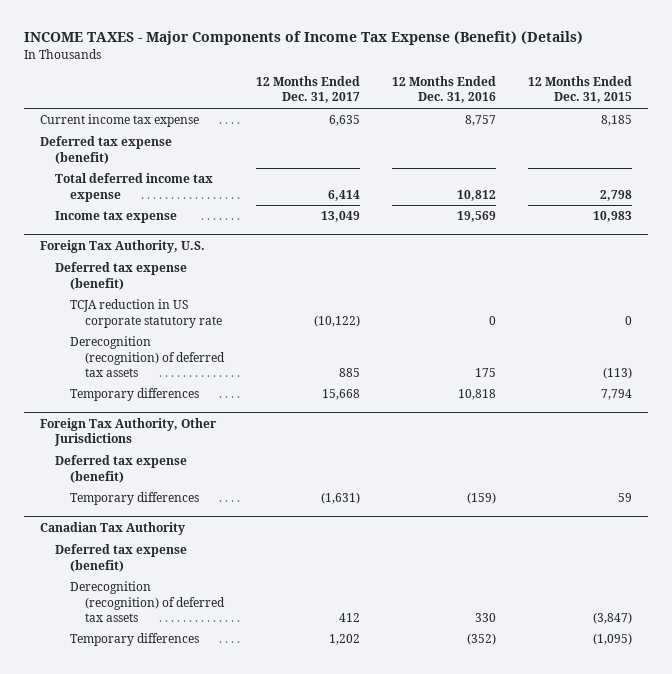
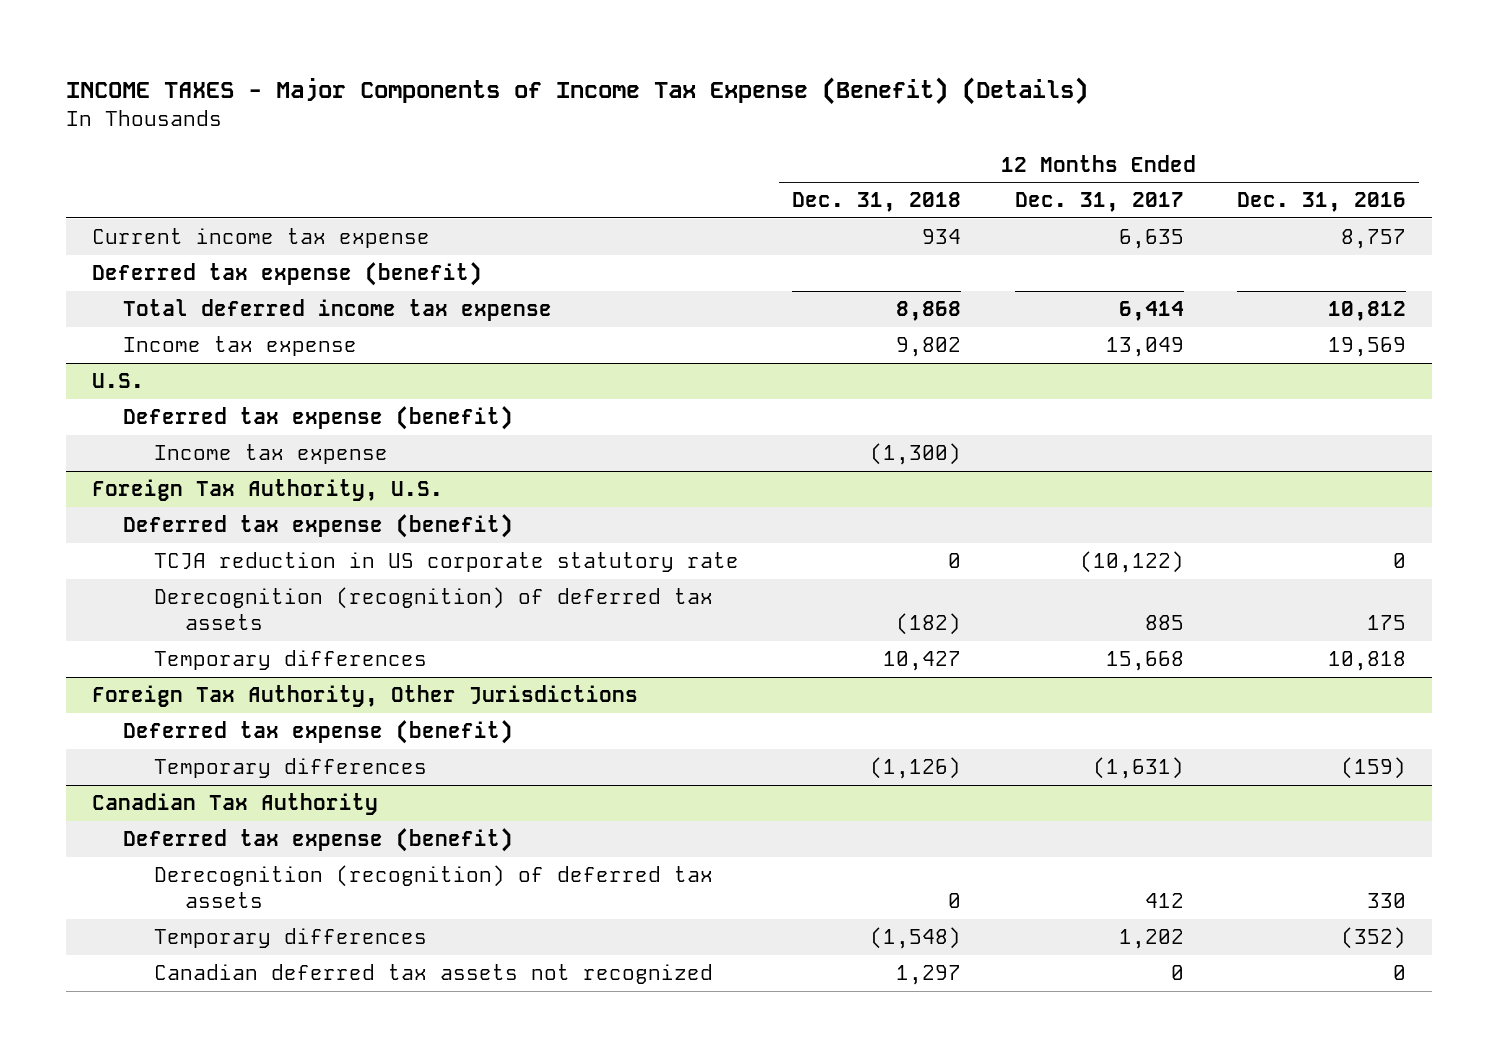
- | 12 Months Ended Dec. 31, 2017 | 12 Months Ended Dec. 31, 2016 | 12 Months Ended Dec. 31, 2015
+ | 12 Months Ended Dec. 31, 2018 | 12 Months Ended Dec. 31, 2017 | 12 Months Ended Dec. 31, 2016
+ U.S.
+ Deferred tax expense (benefit)
+ Income tax expense | (1,300) | |
@ Canadian Tax Authority
+ Canadian deferred tax assets not recognized | 1,297 | 0 | 0

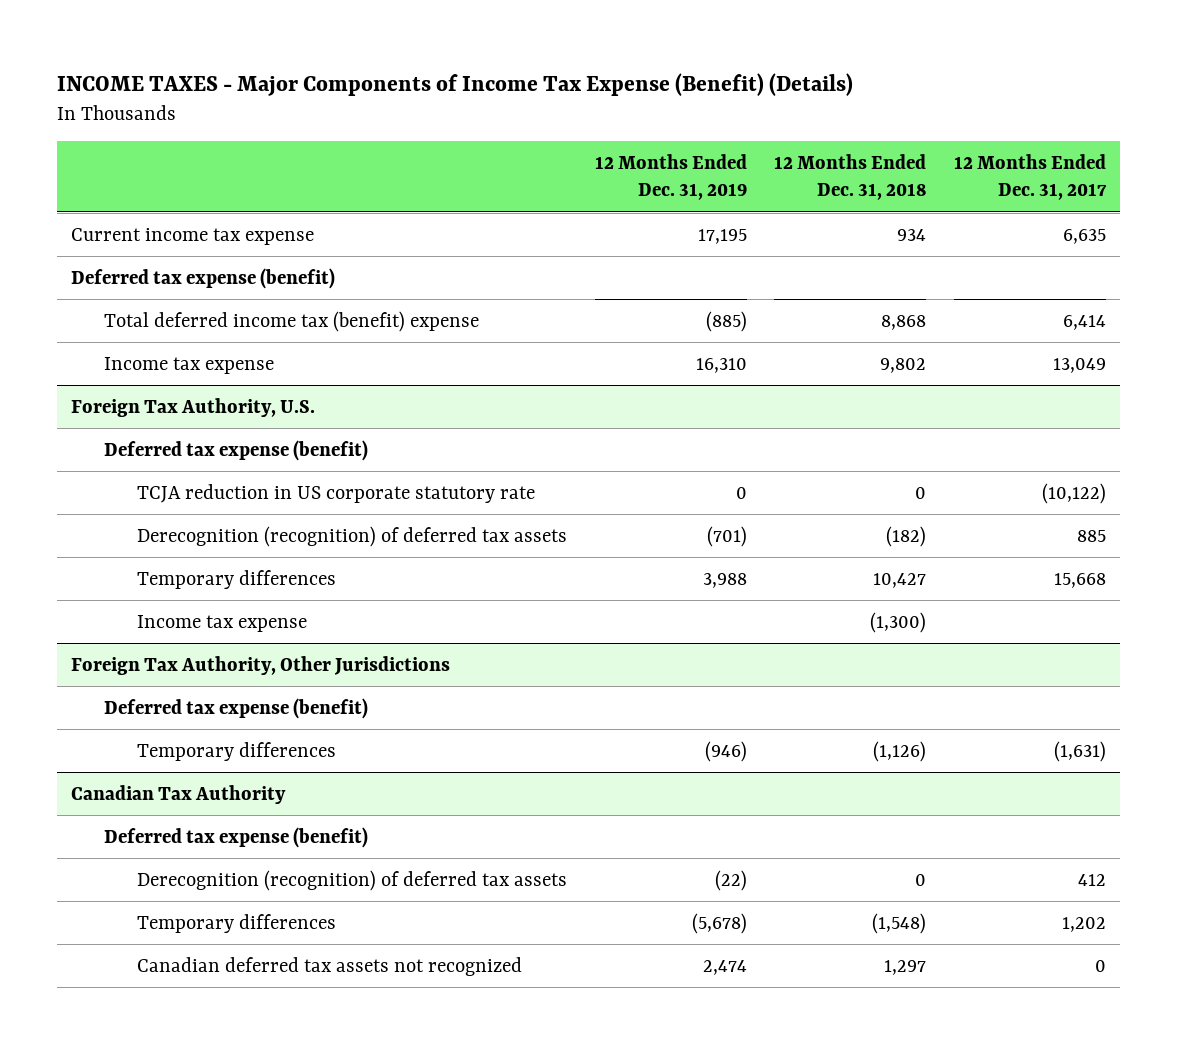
- | 12 Months Ended Dec. 31, 2018 | 12 Months Ended Dec. 31, 2017 | 12 Months Ended Dec. 31, 2016
+ | 12 Months Ended Dec. 31, 2019 | 12 Months Ended Dec. 31, 2018 | 12 Months Ended Dec. 31, 2017
- Total deferred income tax expense | 8,868 | 6,414 | 10,812
+ Total deferred income tax (benefit) expense | (885) | 8,868 | 6,414
- U.S.
- Deferred tax expense (benefit)
- Income tax expense | (1,300) | |
@ Foreign Tax Authority, U.S.
+ Income tax expense | | (1,300) |

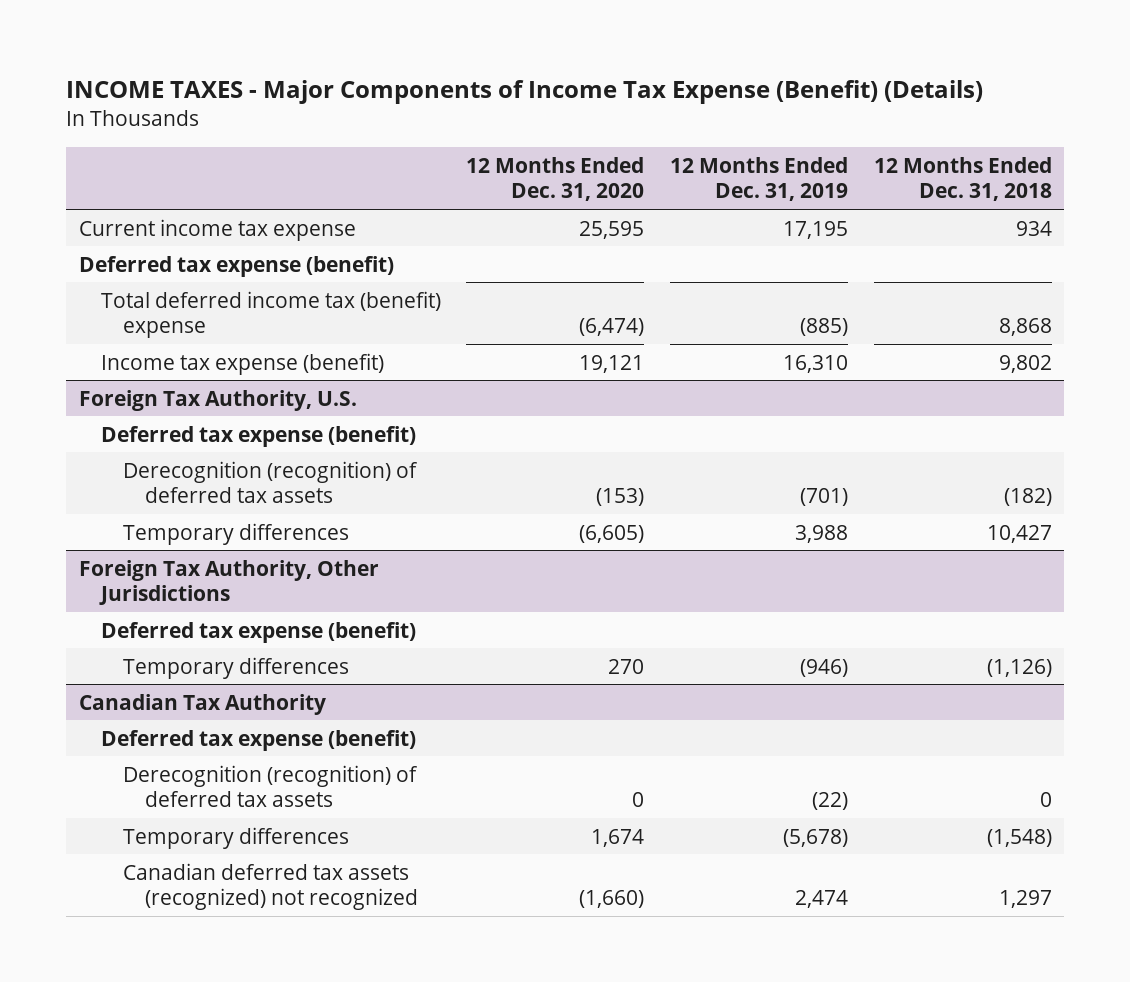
- | 12 Months Ended Dec. 31, 2019 | 12 Months Ended Dec. 31, 2018 | 12 Months Ended Dec. 31, 2017
+ | 12 Months Ended Dec. 31, 2020 | 12 Months Ended Dec. 31, 2019 | 12 Months Ended Dec. 31, 2018
- Income tax expense | 16,310 | 9,802 | 13,049
+ Income tax expense (benefit) | 19,121 | 16,310 | 9,802
@ Foreign Tax Authority, U.S.
- TCJA reduction in US corporate statutory rate | 0 | 0 | (10,122)
- Income tax expense | | (1,300) |
@ Canadian Tax Authority
- Canadian deferred tax assets not recognized | 2,474 | 1,297 | 0
+ Canadian deferred tax assets (recognized) not recognized | (1,660) | 2,474 | 1,297

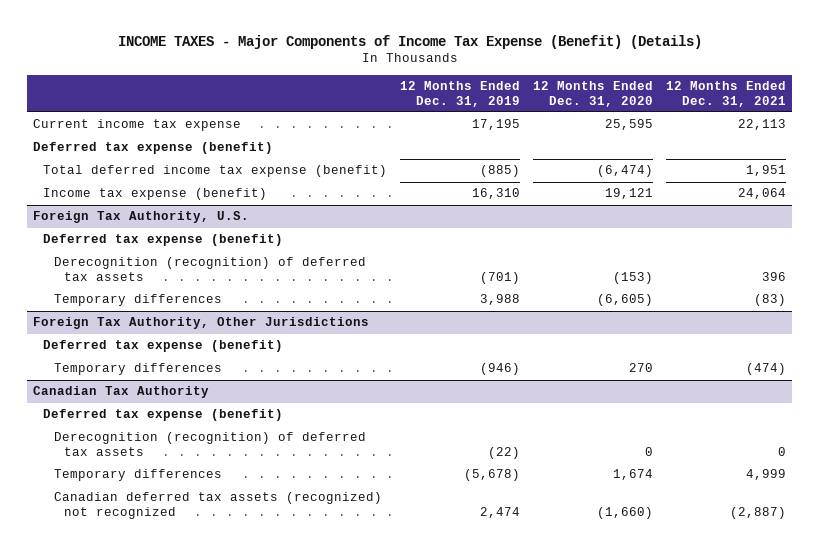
- | 12 Months Ended Dec. 31, 2020 | 12 Months Ended Dec. 31, 2019 | 12 Months Ended Dec. 31, 2018
+ | 12 Months Ended Dec. 31, 2019 | 12 Months Ended Dec. 31, 2020 | 12 Months Ended Dec. 31, 2021
- Total deferred income tax (benefit) expense | (6,474) | (885) | 8,868
+ Total deferred income tax expense (benefit) | (885) | (6,474) | 1,951

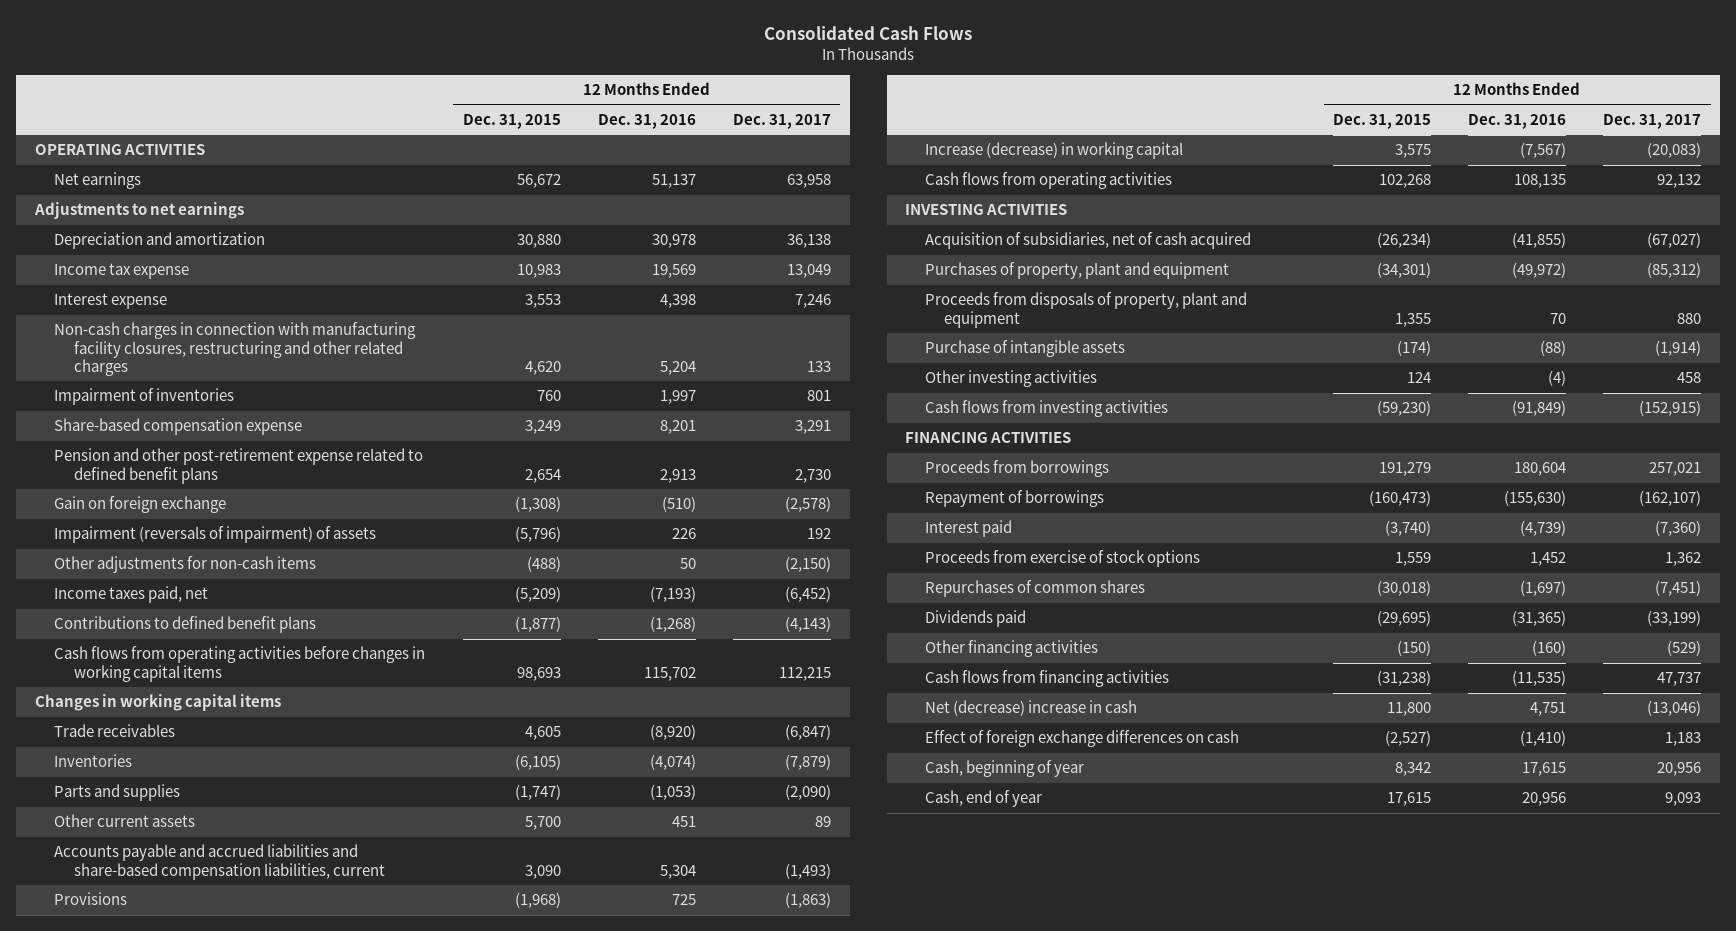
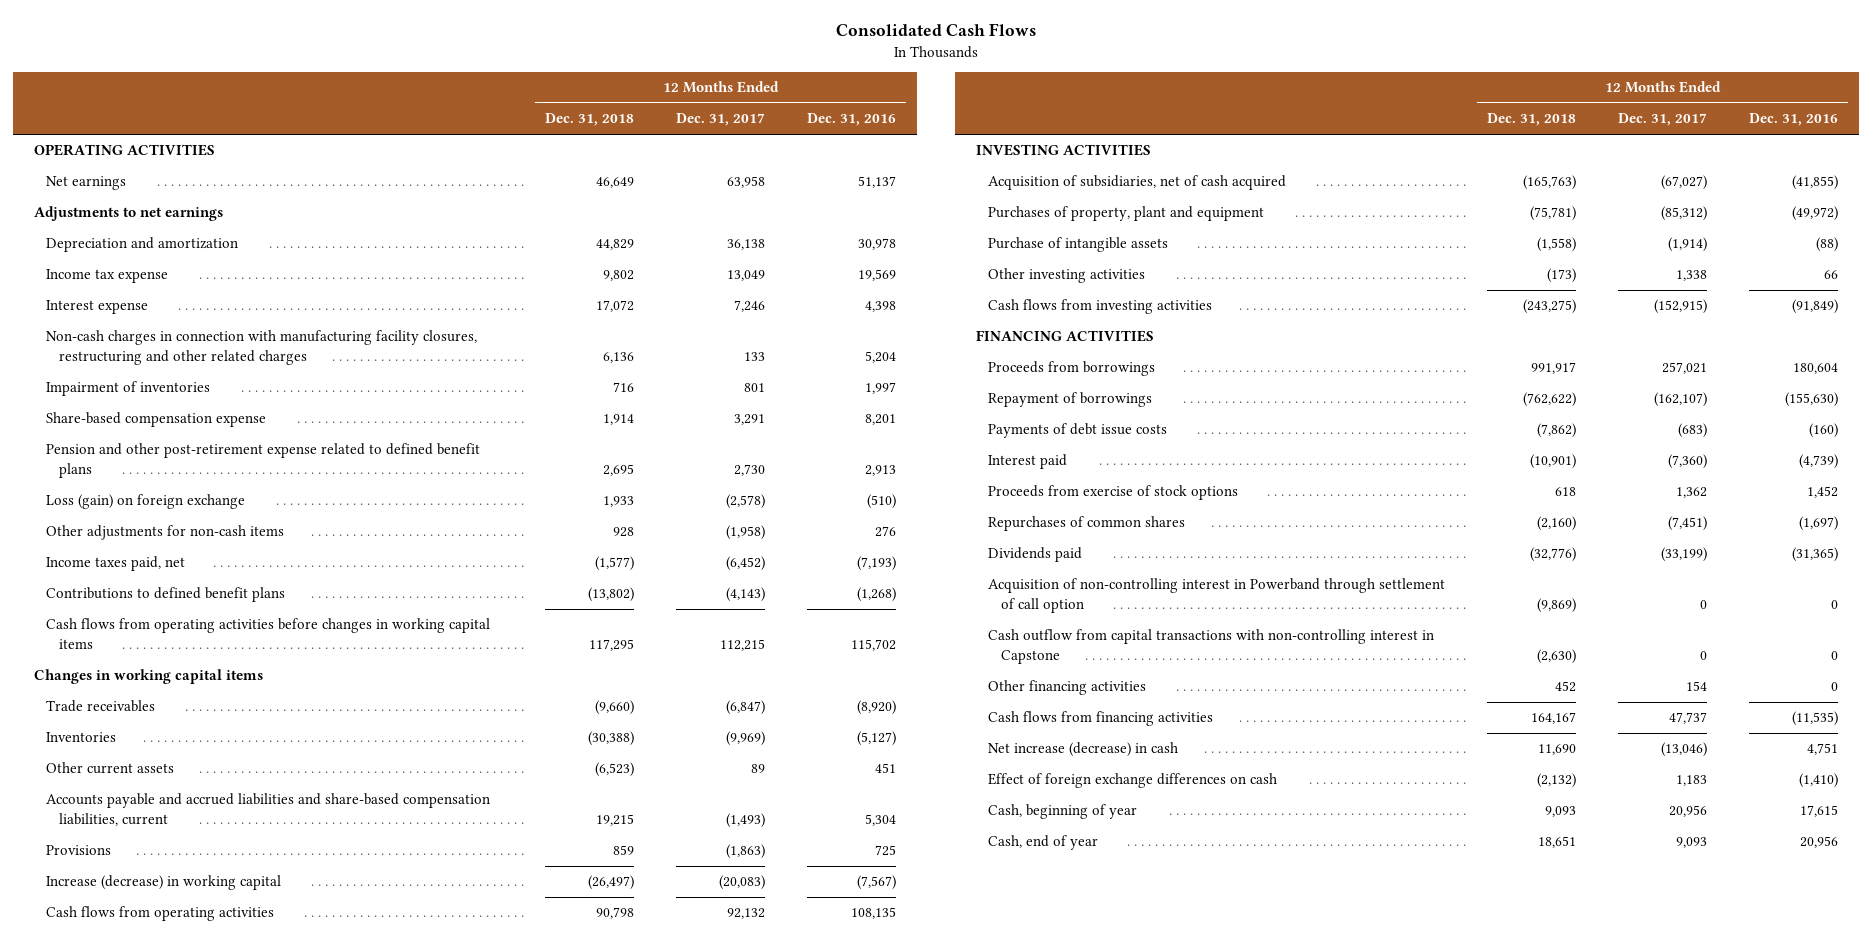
- | 12 Months Ended Dec. 31, 2015 | 12 Months Ended Dec. 31, 2016 | 12 Months Ended Dec. 31, 2017
+ | 12 Months Ended Dec. 31, 2018 | 12 Months Ended Dec. 31, 2017 | 12 Months Ended Dec. 31, 2016
- Gain on foreign exchange | (1,308) | (510) | (2,578)
- Impairment (reversals of impairment) of assets | (5,796) | 226 | 192
- Other adjustments for non-cash items | (488) | 50 | (2,150)
+ Loss (gain) on foreign exchange | 1,933 | (2,578) | (510)
+ Other adjustments for non-cash items | 928 | (1,958) | 276
- Inventories | (6,105) | (4,074) | (7,879)
- Parts and supplies | (1,747) | (1,053) | (2,090)
+ Inventories | (30,388) | (9,969) | (5,127)
- Proceeds from disposals of property, plant and equipment | 1,355 | 70 | 880
- Other investing activities | 124 | (4) | 458
+ Other investing activities | (173) | 1,338 | 66
+ Payments of debt issue costs | (7,862) | (683) | (160)
- Other financing activities | (150) | (160) | (529)
+ Acquisition of non-controlling interest in Powerband through settlement of call option | (9,869) | 0 | 0
+ Cash outflow from capital transactions with non-controlling interest in Capstone | (2,630) | 0 | 0
+ Other financing activities | 452 | 154 | 0
- Net (decrease) increase in cash | 11,800 | 4,751 | (13,046)
+ Net increase (decrease) in cash | 11,690 | (13,046) | 4,751

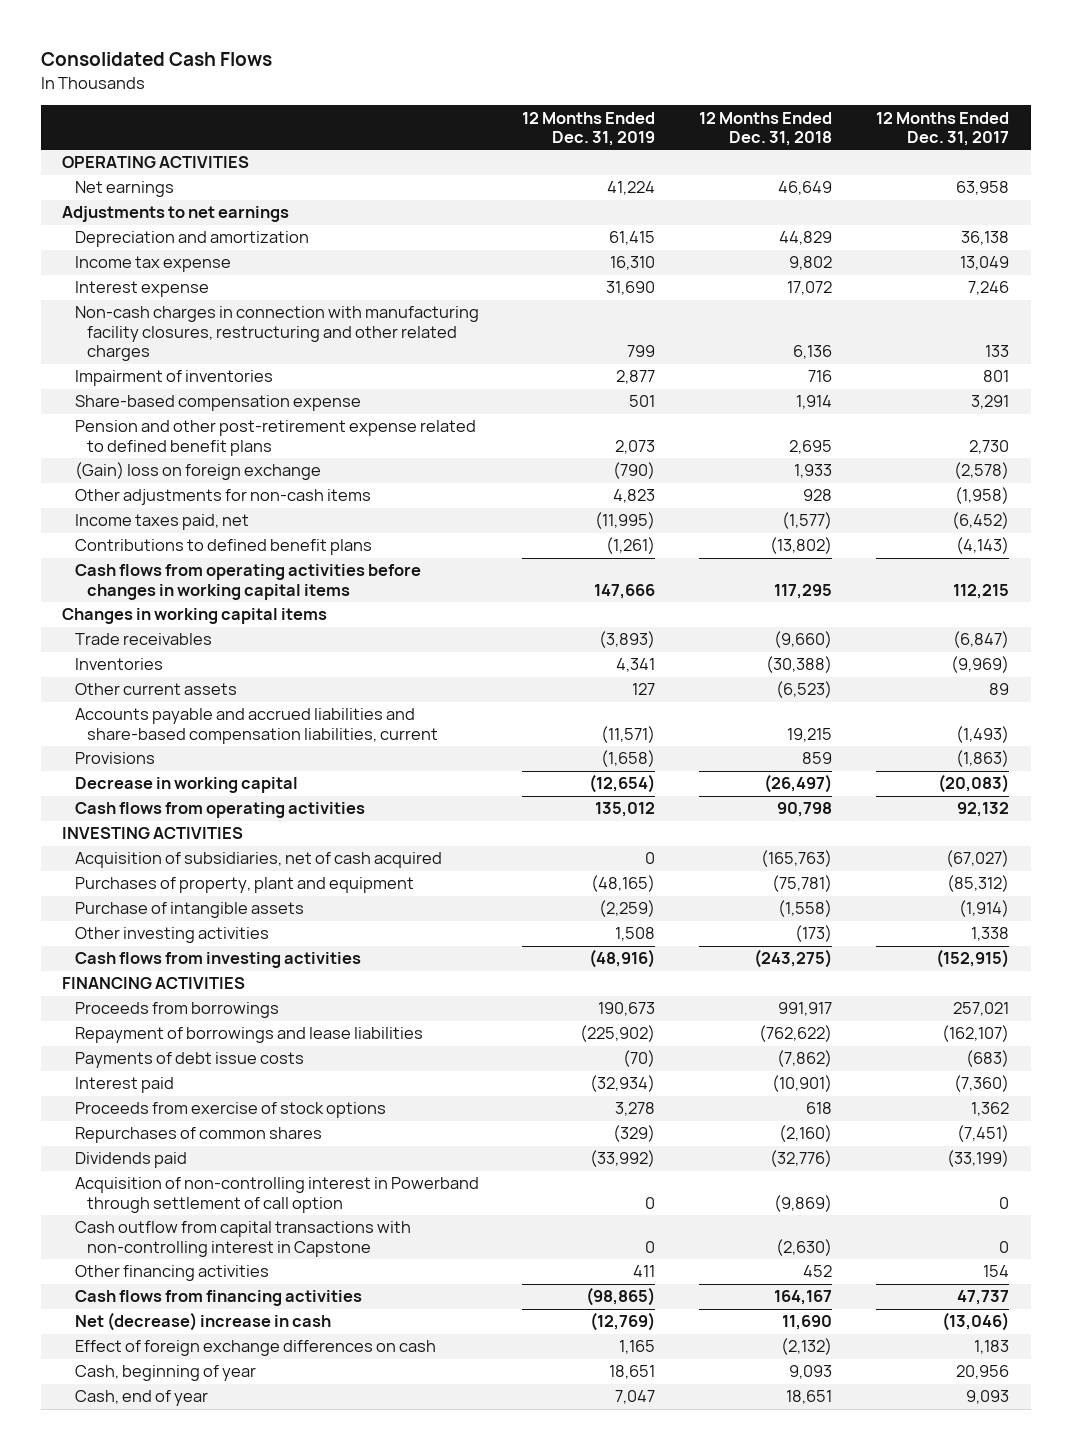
- | 12 Months Ended Dec. 31, 2018 | 12 Months Ended Dec. 31, 2017 | 12 Months Ended Dec. 31, 2016
+ | 12 Months Ended Dec. 31, 2019 | 12 Months Ended Dec. 31, 2018 | 12 Months Ended Dec. 31, 2017
- Loss (gain) on foreign exchange | 1,933 | (2,578) | (510)
+ (Gain) loss on foreign exchange | (790) | 1,933 | (2,578)
- Increase (decrease) in working capital | (26,497) | (20,083) | (7,567)
+ Decrease in working capital | (12,654) | (26,497) | (20,083)
- Repayment of borrowings | (762,622) | (162,107) | (155,630)
+ Repayment of borrowings and lease liabilities | (225,902) | (762,622) | (162,107)
- Net increase (decrease) in cash | 11,690 | (13,046) | 4,751
+ Net (decrease) increase in cash | (12,769) | 11,690 | (13,046)

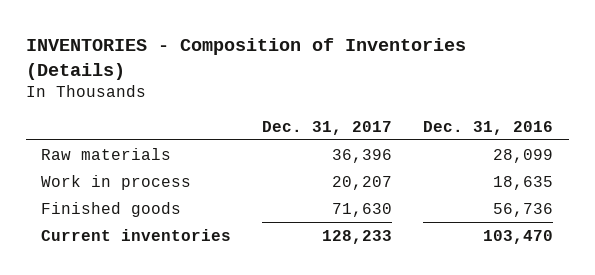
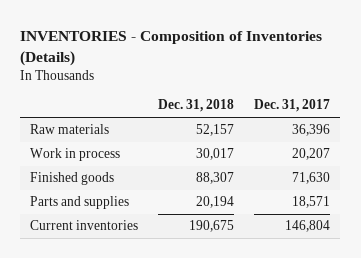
- | Dec. 31, 2017 | Dec. 31, 2016
+ | Dec. 31, 2018 | Dec. 31, 2017
- Current inventories | 128,233 | 103,470
+ Parts and supplies | 20,194 | 18,571
+ Current inventories | 190,675 | 146,804

